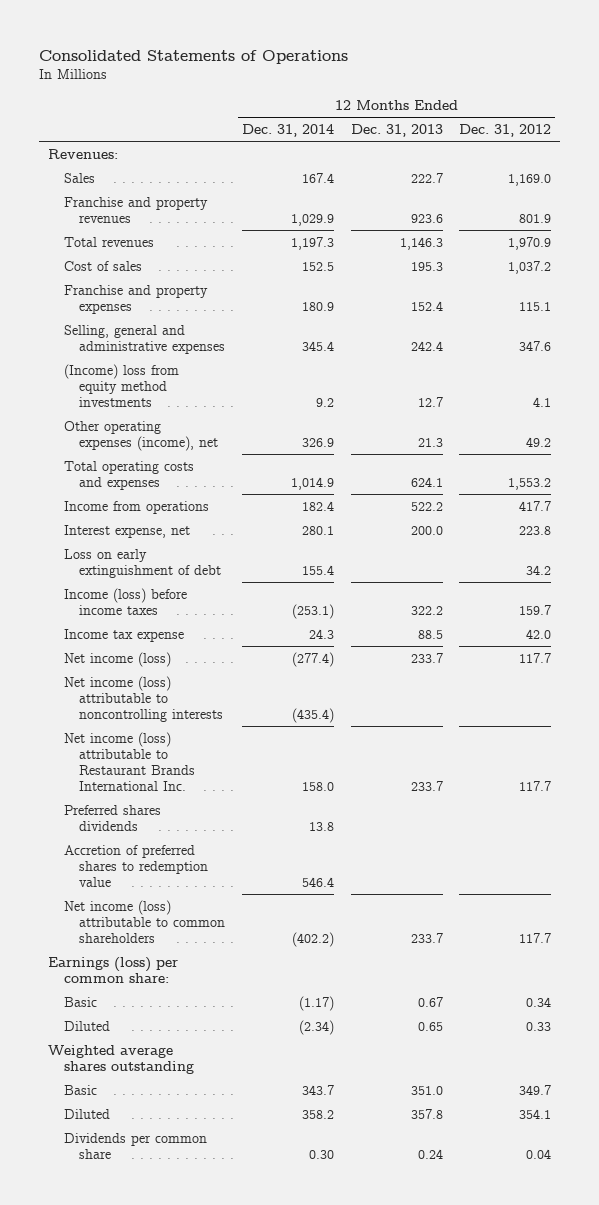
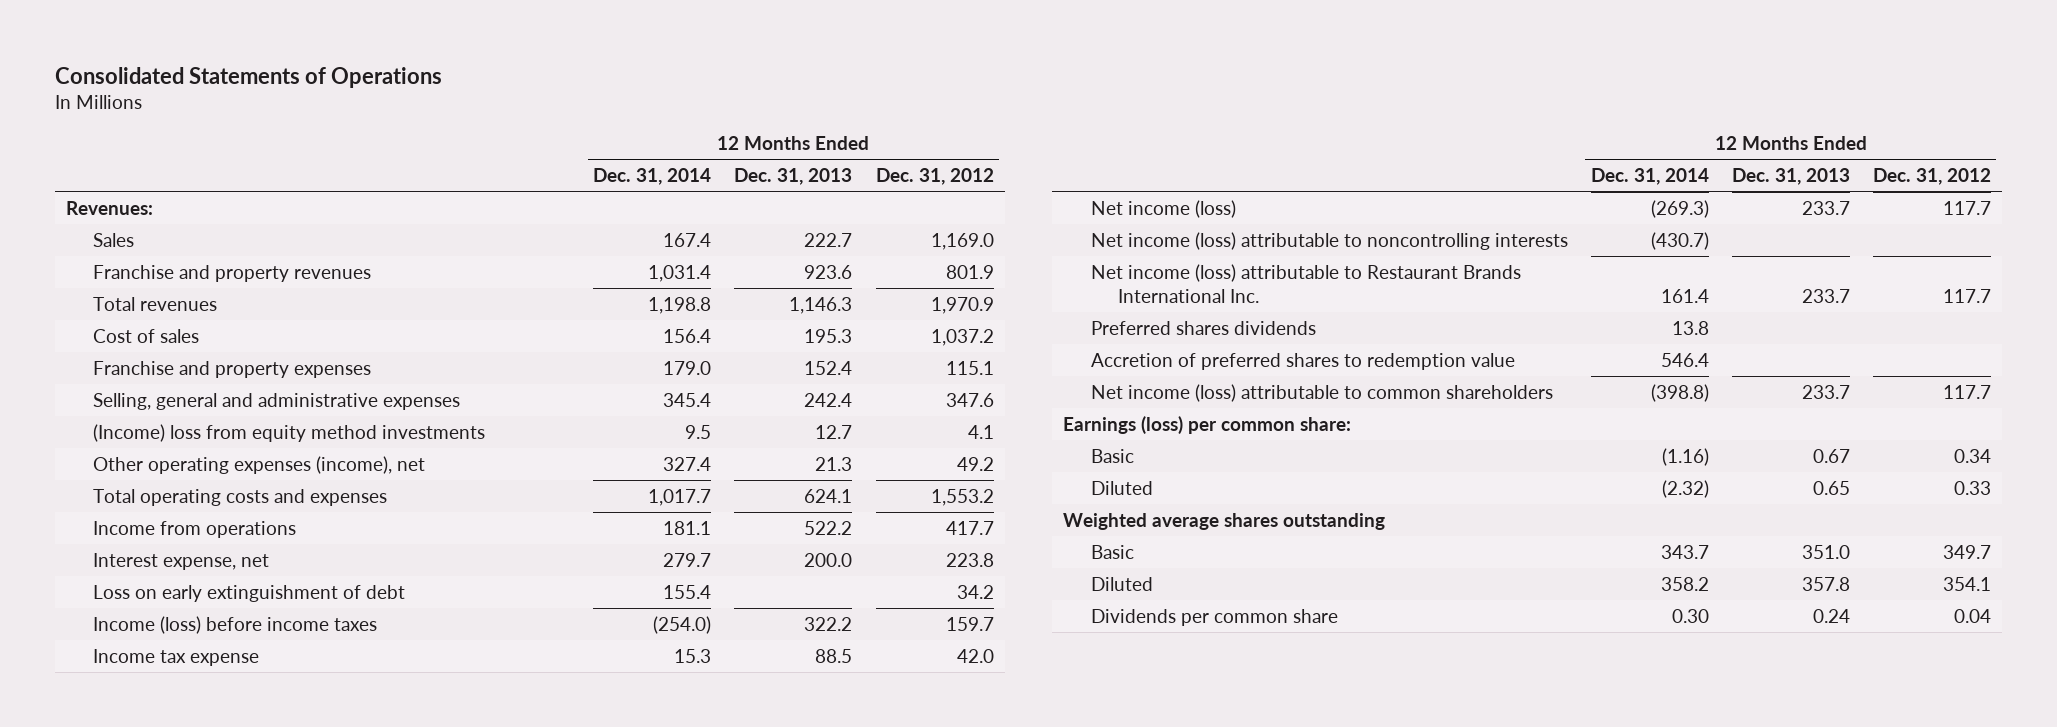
- Franchise and property revenues | 1,029.9 | 923.6 | 801.9
- Total revenues | 1,197.3 | 1,146.3 | 1,970.9
- Cost of sales | 152.5 | 195.3 | 1,037.2
- Franchise and property expenses | 180.9 | 152.4 | 115.1
+ Franchise and property revenues | 1,031.4 | 923.6 | 801.9
+ Total revenues | 1,198.8 | 1,146.3 | 1,970.9
+ Cost of sales | 156.4 | 195.3 | 1,037.2
+ Franchise and property expenses | 179.0 | 152.4 | 115.1
- (Income) loss from equity method investments | 9.2 | 12.7 | 4.1
- Other operating expenses (income), net | 326.9 | 21.3 | 49.2
- Total operating costs and expenses | 1,014.9 | 624.1 | 1,553.2
- Income from operations | 182.4 | 522.2 | 417.7
- Interest expense, net | 280.1 | 200.0 | 223.8
+ (Income) loss from equity method investments | 9.5 | 12.7 | 4.1
+ Other operating expenses (income), net | 327.4 | 21.3 | 49.2
+ Total operating costs and expenses | 1,017.7 | 624.1 | 1,553.2
+ Income from operations | 181.1 | 522.2 | 417.7
+ Interest expense, net | 279.7 | 200.0 | 223.8
- Income (loss) before income taxes | (253.1) | 322.2 | 159.7
- Income tax expense | 24.3 | 88.5 | 42.0
- Net income (loss) | (277.4) | 233.7 | 117.7
- Net income (loss) attributable to noncontrolling interests | (435.4) | |
- Net income (loss) attributable to Restaurant Brands International Inc. | 158.0 | 233.7 | 117.7
+ Income (loss) before income taxes | (254.0) | 322.2 | 159.7
+ Income tax expense | 15.3 | 88.5 | 42.0
+ Net income (loss) | (269.3) | 233.7 | 117.7
+ Net income (loss) attributable to noncontrolling interests | (430.7) | |
+ Net income (loss) attributable to Restaurant Brands International Inc. | 161.4 | 233.7 | 117.7
- Net income (loss) attributable to common shareholders | (402.2) | 233.7 | 117.7
+ Net income (loss) attributable to common shareholders | (398.8) | 233.7 | 117.7
- Basic | (1.17) | 0.67 | 0.34
- Diluted | (2.34) | 0.65 | 0.33
+ Basic | (1.16) | 0.67 | 0.34
+ Diluted | (2.32) | 0.65 | 0.33

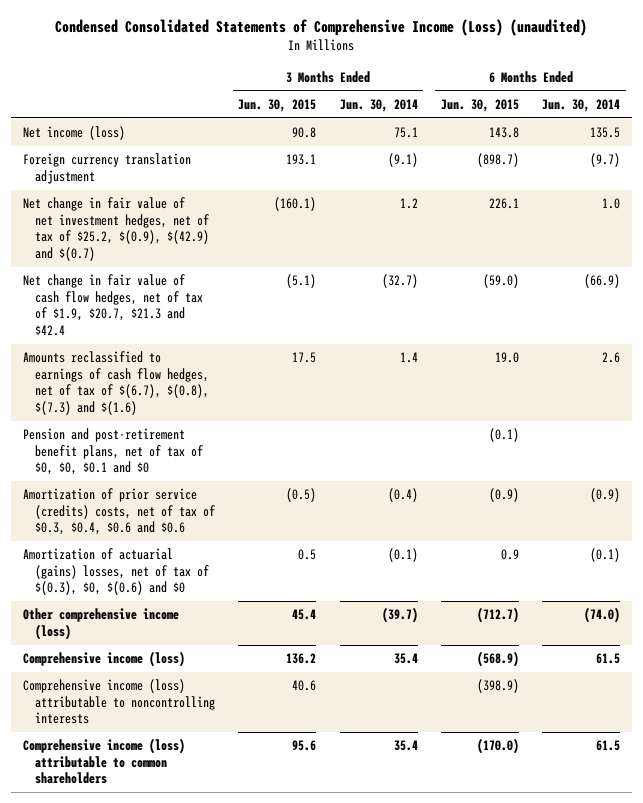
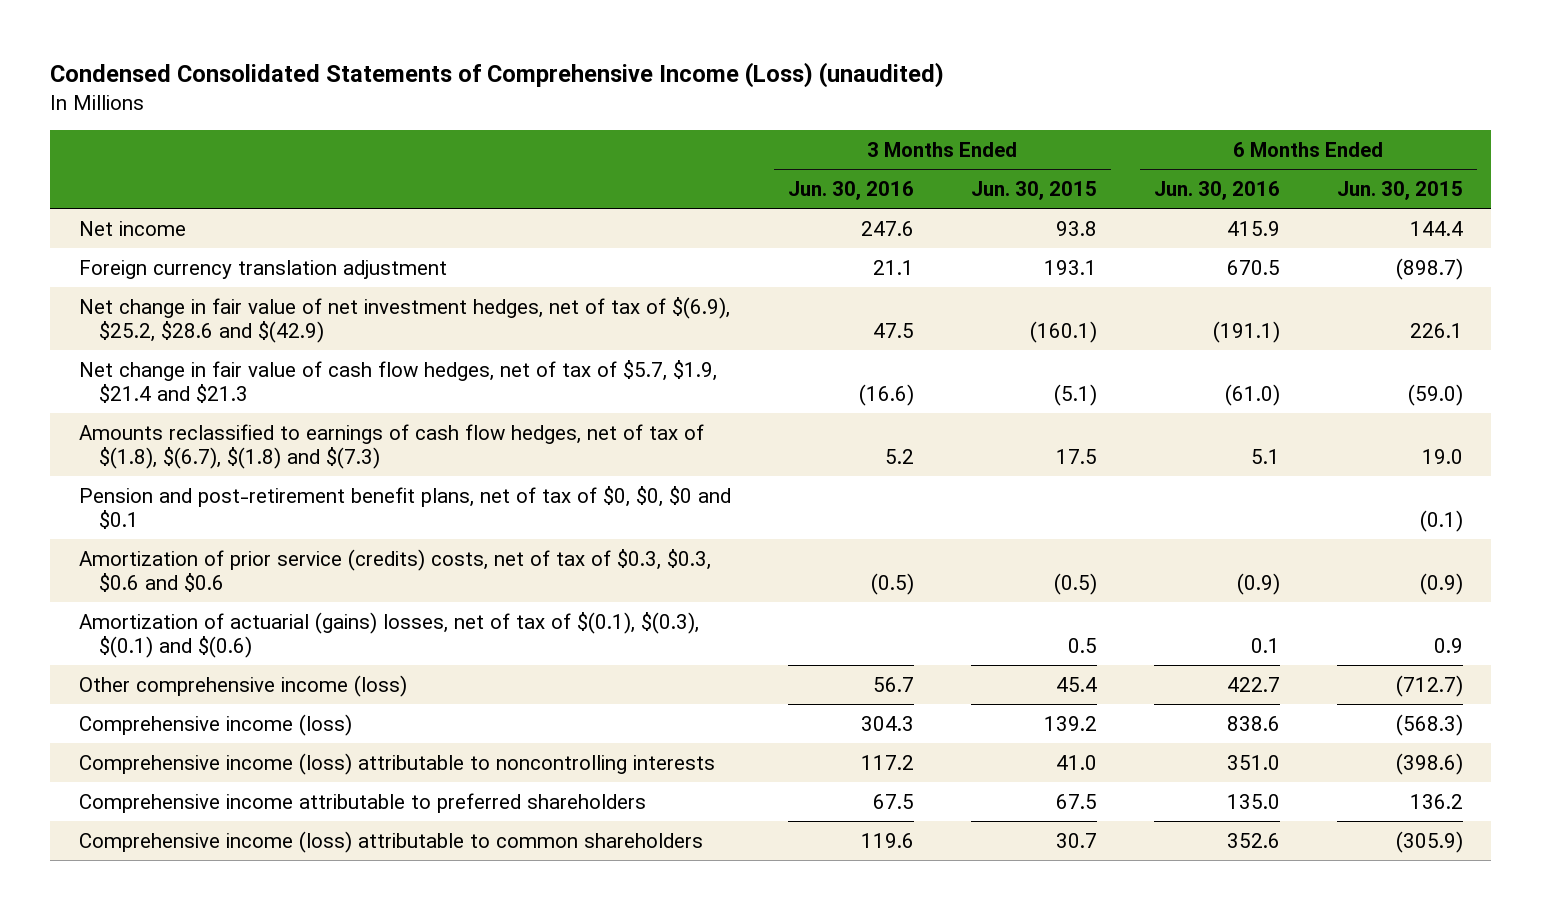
- | 3 Months Ended Jun. 30, 2015 | 3 Months Ended Jun. 30, 2014 | 6 Months Ended Jun. 30, 2015 | 6 Months Ended Jun. 30, 2014
+ | 3 Months Ended Jun. 30, 2016 | 3 Months Ended Jun. 30, 2015 | 6 Months Ended Jun. 30, 2016 | 6 Months Ended Jun. 30, 2015
- Net income (loss) | 90.8 | 75.1 | 143.8 | 135.5
+ Net income | 247.6 | 93.8 | 415.9 | 144.4
- Net change in fair value of net investment hedges, net of tax of $25.2, $(0.9), $(42.9) and $(0.7) | (160.1) | 1.2 | 226.1 | 1.0
- Net change in fair value of cash flow hedges, net of tax of $1.9, $20.7, $21.3 and $42.4 | (5.1) | (32.7) | (59.0) | (66.9)
- Amounts reclassified to earnings of cash flow hedges, net of tax of $(6.7), $(0.8), $(7.3) and $(1.6) | 17.5 | 1.4 | 19.0 | 2.6
- Pension and post-retirement benefit plans, net of tax of $0, $0, $0.1 and $0 | | | (0.1) |
- Amortization of prior service (credits) costs, net of tax of $0.3, $0.4, $0.6 and $0.6 | (0.5) | (0.4) | (0.9) | (0.9)
- Amortization of actuarial (gains) losses, net of tax of $(0.3), $0, $(0.6) and $0 | 0.5 | (0.1) | 0.9 | (0.1)
+ Net change in fair value of net investment hedges, net of tax of $(6.9), $25.2, $28.6 and $(42.9) | 47.5 | (160.1) | (191.1) | 226.1
+ Net change in fair value of cash flow hedges, net of tax of $5.7, $1.9, $21.4 and $21.3 | (16.6) | (5.1) | (61.0) | (59.0)
+ Amounts reclassified to earnings of cash flow hedges, net of tax of $(1.8), $(6.7), $(1.8) and $(7.3) | 5.2 | 17.5 | 5.1 | 19.0
+ Pension and post-retirement benefit plans, net of tax of $0, $0, $0 and $0.1 | | | | (0.1)
+ Amortization of prior service (credits) costs, net of tax of $0.3, $0.3, $0.6 and $0.6 | (0.5) | (0.5) | (0.9) | (0.9)
+ Amortization of actuarial (gains) losses, net of tax of $(0.1), $(0.3), $(0.1) and $(0.6) | | 0.5 | 0.1 | 0.9
- Comprehensive income (loss) | 136.2 | 35.4 | (568.9) | 61.5
- Comprehensive income (loss) attributable to noncontrolling interests | 40.6 | | (398.9) |
- Comprehensive income (loss) attributable to common shareholders | 95.6 | 35.4 | (170.0) | 61.5
+ Comprehensive income (loss) | 304.3 | 139.2 | 838.6 | (568.3)
+ Comprehensive income (loss) attributable to noncontrolling interests | 117.2 | 41.0 | 351.0 | (398.6)
+ Comprehensive income attributable to preferred shareholders | 67.5 | 67.5 | 135.0 | 136.2
+ Comprehensive income (loss) attributable to common shareholders | 119.6 | 30.7 | 352.6 | (305.9)

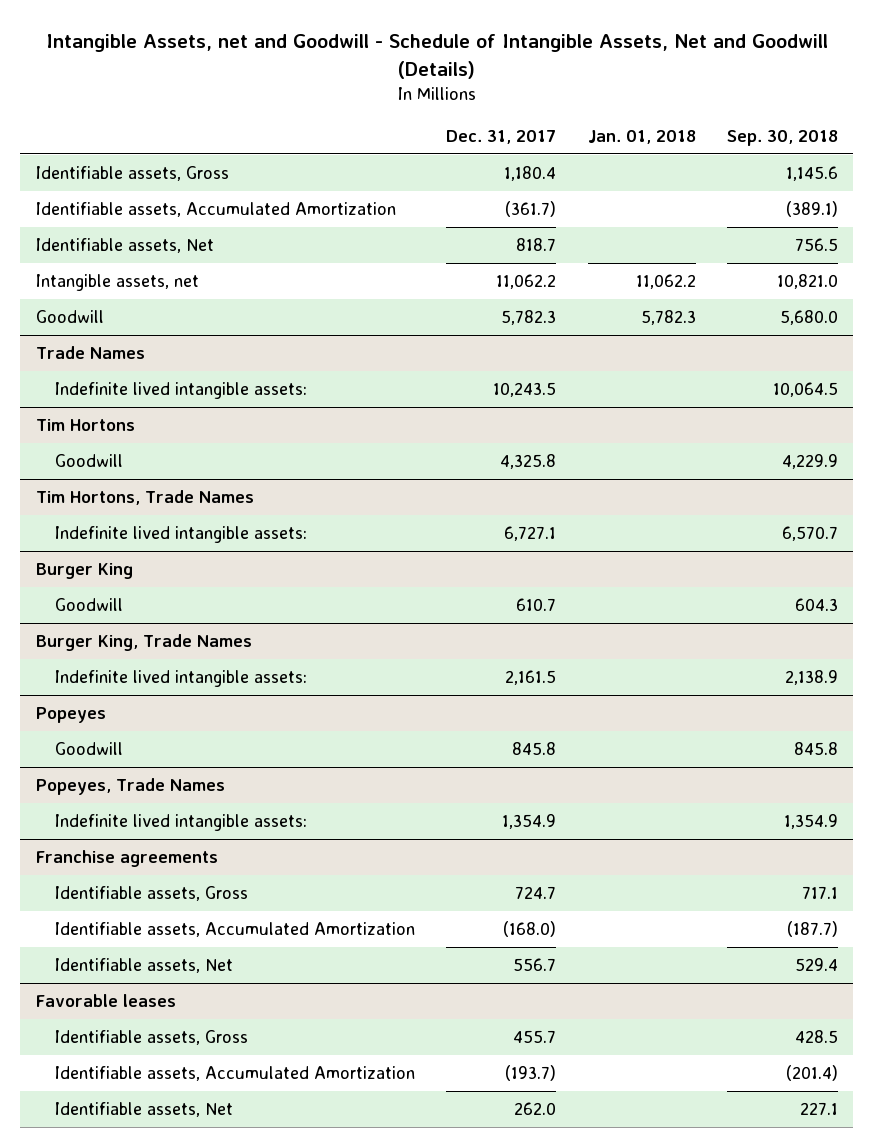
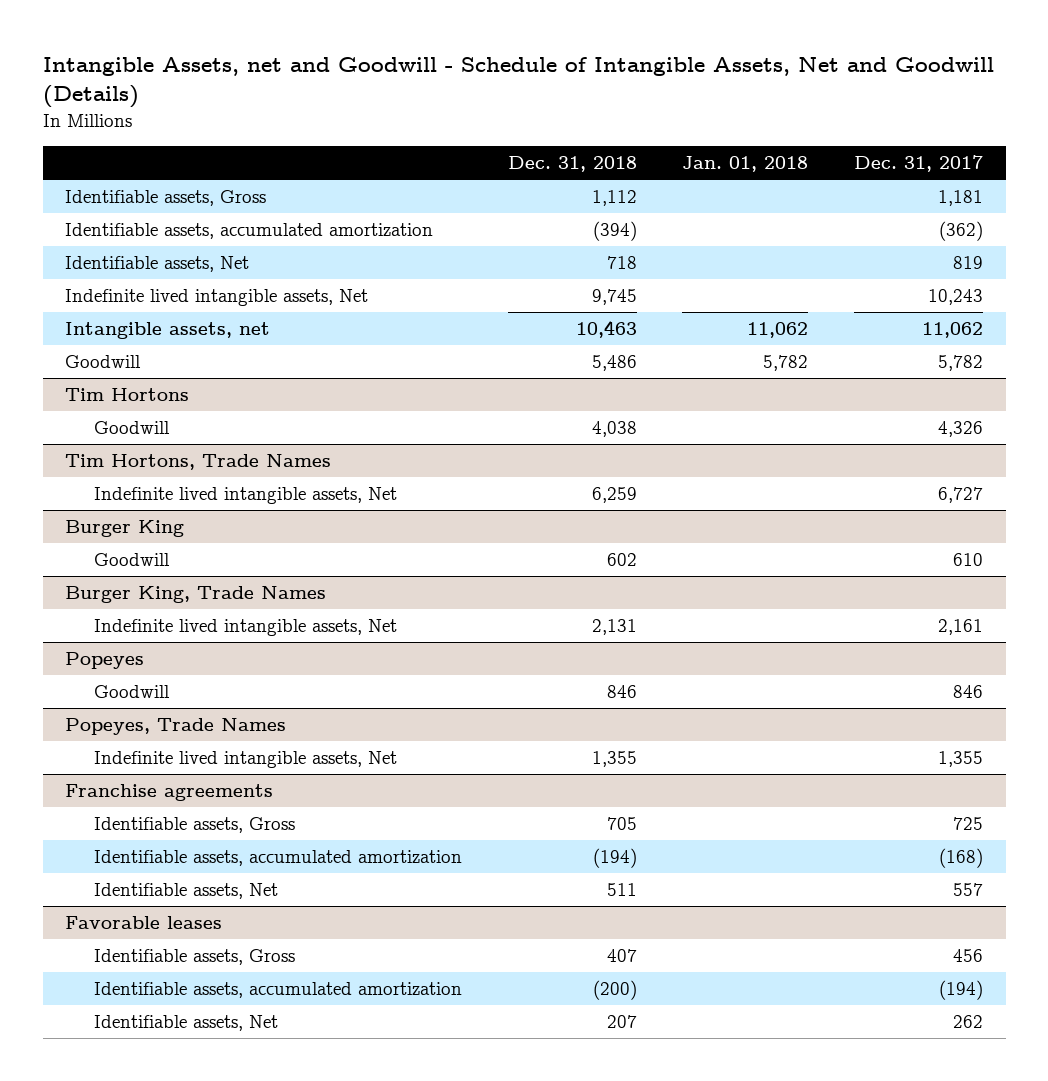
- | Dec. 31, 2017 | Jan. 01, 2018 | Sep. 30, 2018
+ | Dec. 31, 2018 | Jan. 01, 2018 | Dec. 31, 2017
- Identifiable assets, Gross | 1,180.4 | | 1,145.6
- Identifiable assets, Accumulated Amortization | (361.7) | | (389.1)
- Identifiable assets, Net | 818.7 | | 756.5
- Intangible assets, net | 11,062.2 | 11,062.2 | 10,821.0
- Goodwill | 5,782.3 | 5,782.3 | 5,680.0
- Trade Names
- Indefinite lived intangible assets: | 10,243.5 | | 10,064.5
+ Identifiable assets, Gross | 1,112 | | 1,181
+ Identifiable assets, accumulated amortization | (394) | | (362)
+ Identifiable assets, Net | 718 | | 819
+ Indefinite lived intangible assets, Net | 9,745 | | 10,243
+ Intangible assets, net | 10,463 | 11,062 | 11,062
+ Goodwill | 5,486 | 5,782 | 5,782
@ Tim Hortons
- Goodwill | 4,325.8 | | 4,229.9
+ Goodwill | 4,038 | | 4,326
@ Tim Hortons, Trade Names
- Indefinite lived intangible assets: | 6,727.1 | | 6,570.7
+ Indefinite lived intangible assets, Net | 6,259 | | 6,727
@ Burger King
- Goodwill | 610.7 | | 604.3
+ Goodwill | 602 | | 610
@ Burger King, Trade Names
- Indefinite lived intangible assets: | 2,161.5 | | 2,138.9
+ Indefinite lived intangible assets, Net | 2,131 | | 2,161
@ Popeyes
- Goodwill | 845.8 | | 845.8
+ Goodwill | 846 | | 846
@ Popeyes, Trade Names
- Indefinite lived intangible assets: | 1,354.9 | | 1,354.9
+ Indefinite lived intangible assets, Net | 1,355 | | 1,355
@ Franchise agreements
- Identifiable assets, Gross | 724.7 | | 717.1
- Identifiable assets, Accumulated Amortization | (168.0) | | (187.7)
- Identifiable assets, Net | 556.7 | | 529.4
+ Identifiable assets, Gross | 705 | | 725
+ Identifiable assets, accumulated amortization | (194) | | (168)
+ Identifiable assets, Net | 511 | | 557
@ Favorable leases
- Identifiable assets, Gross | 455.7 | | 428.5
- Identifiable assets, Accumulated Amortization | (193.7) | | (201.4)
- Identifiable assets, Net | 262.0 | | 227.1
+ Identifiable assets, Gross | 407 | | 456
+ Identifiable assets, accumulated amortization | (200) | | (194)
+ Identifiable assets, Net | 207 | | 262

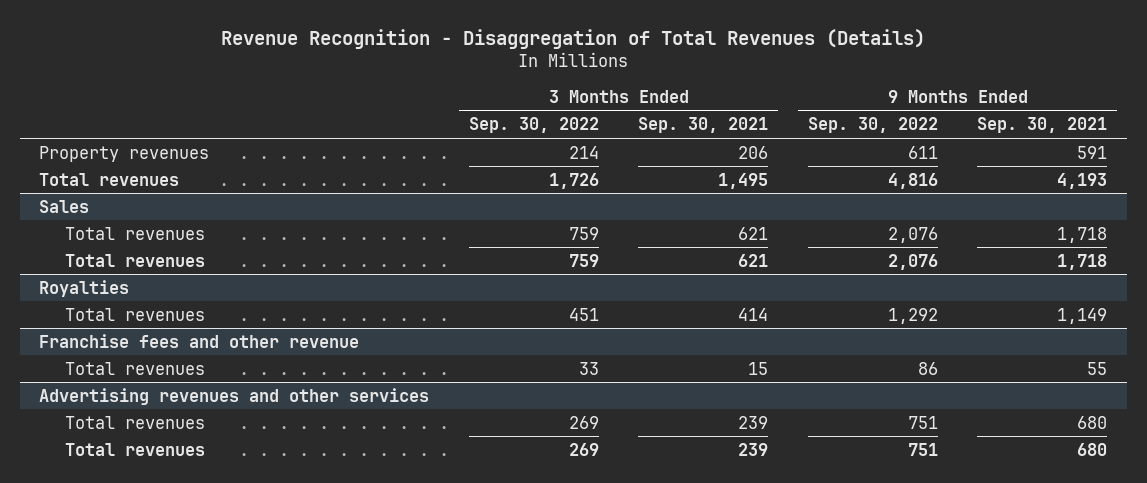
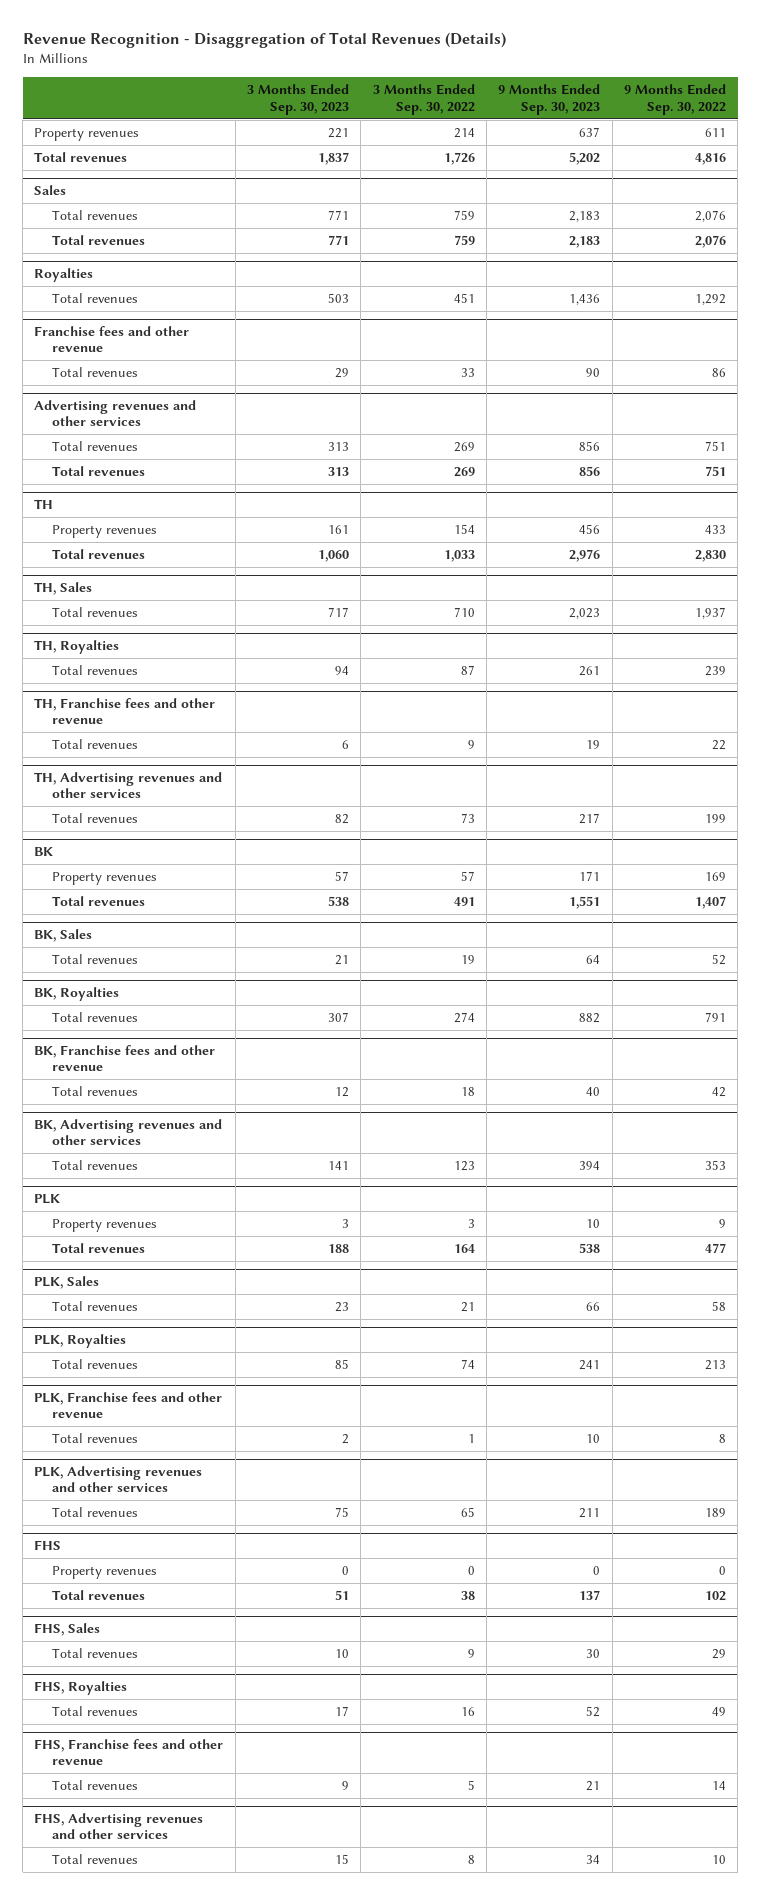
- | 3 Months Ended Sep. 30, 2022 | 3 Months Ended Sep. 30, 2021 | 9 Months Ended Sep. 30, 2022 | 9 Months Ended Sep. 30, 2021
+ | 3 Months Ended Sep. 30, 2023 | 3 Months Ended Sep. 30, 2022 | 9 Months Ended Sep. 30, 2023 | 9 Months Ended Sep. 30, 2022
+ TH
+ Property revenues | 161 | 154 | 456 | 433
+ Total revenues | 1,060 | 1,033 | 2,976 | 2,830
+ TH, Sales
+ Total revenues | 717 | 710 | 2,023 | 1,937
+ TH, Royalties
+ Total revenues | 94 | 87 | 261 | 239
+ TH, Franchise fees and other revenue
+ Total revenues | 6 | 9 | 19 | 22
+ TH, Advertising revenues and other services
+ Total revenues | 82 | 73 | 217 | 199
+ BK
+ Property revenues | 57 | 57 | 171 | 169
+ Total revenues | 538 | 491 | 1,551 | 1,407
+ BK, Sales
+ Total revenues | 21 | 19 | 64 | 52
+ BK, Royalties
+ Total revenues | 307 | 274 | 882 | 791
+ BK, Franchise fees and other revenue
+ Total revenues | 12 | 18 | 40 | 42
+ BK, Advertising revenues and other services
+ Total revenues | 141 | 123 | 394 | 353
+ PLK
+ Property revenues | 3 | 3 | 10 | 9
+ Total revenues | 188 | 164 | 538 | 477
+ PLK, Sales
+ Total revenues | 23 | 21 | 66 | 58
+ PLK, Royalties
+ Total revenues | 85 | 74 | 241 | 213
+ PLK, Franchise fees and other revenue
+ Total revenues | 2 | 1 | 10 | 8
+ PLK, Advertising revenues and other services
+ Total revenues | 75 | 65 | 211 | 189
+ FHS
+ Property revenues | 0 | 0 | 0 | 0
+ Total revenues | 51 | 38 | 137 | 102
+ FHS, Sales
+ Total revenues | 10 | 9 | 30 | 29
+ FHS, Royalties
+ Total revenues | 17 | 16 | 52 | 49
+ FHS, Franchise fees and other revenue
+ Total revenues | 9 | 5 | 21 | 14
+ FHS, Advertising revenues and other services
+ Total revenues | 15 | 8 | 34 | 10

